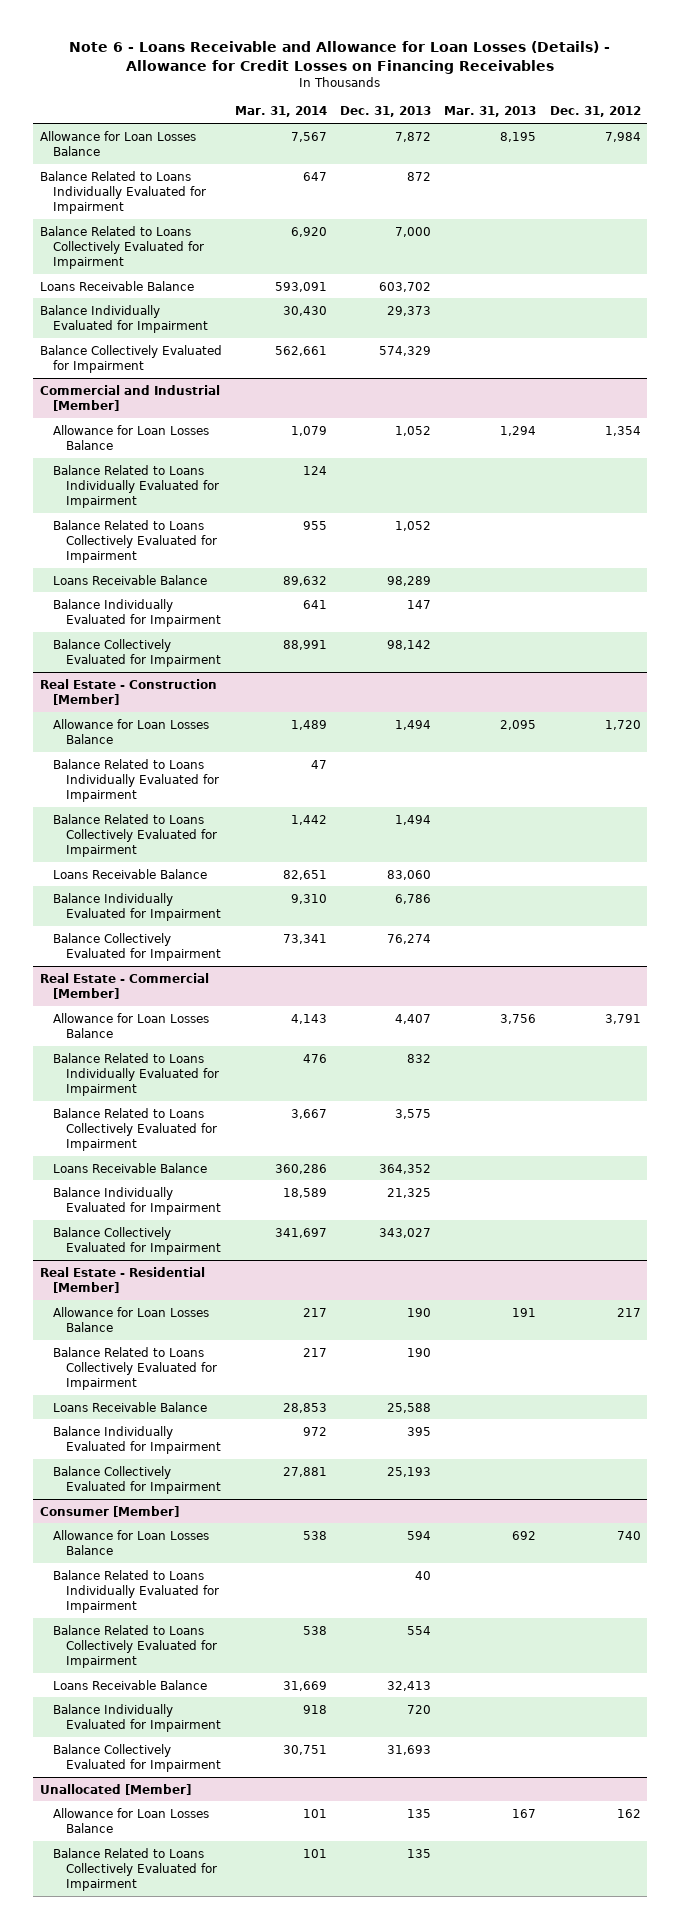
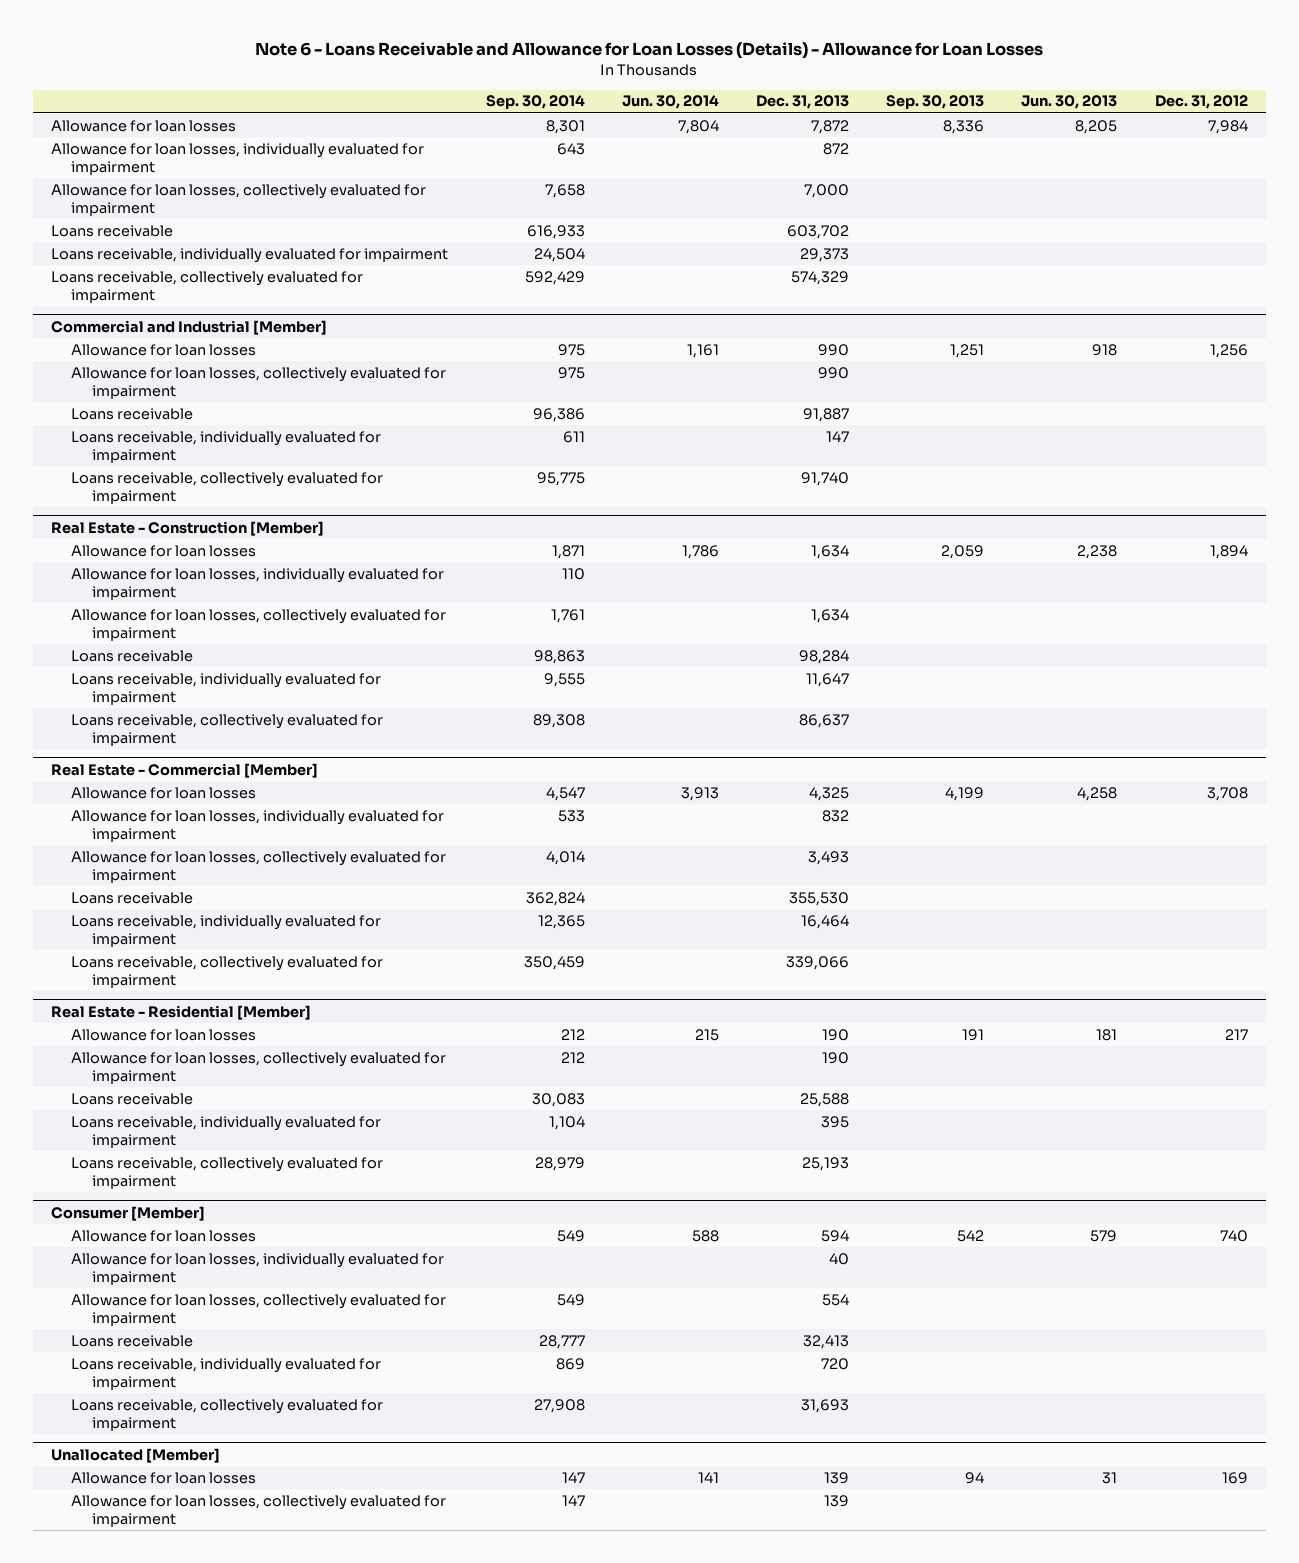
- Note 6 - Loans Receivable and Allowance for Loan Losses (Details) - Allowance for Credit Losses on Financing Receivables
+ Note 6 - Loans Receivable and Allowance for Loan Losses (Details) - Allowance for Loan Losses
- | Mar. 31, 2014 | Dec. 31, 2013 | Mar. 31, 2013 | Dec. 31, 2012
+ | Sep. 30, 2014 | Jun. 30, 2014 | Dec. 31, 2013 | Sep. 30, 2013 | Jun. 30, 2013 | Dec. 31, 2012
- Allowance for Loan Losses Balance | 7,567 | 7,872 | 8,195 | 7,984
- Balance Related to Loans Individually Evaluated for Impairment | 647 | 872 | |
- Balance Related to Loans Collectively Evaluated for Impairment | 6,920 | 7,000 | |
- Loans Receivable Balance | 593,091 | 603,702 | |
- Balance Individually Evaluated for Impairment | 30,430 | 29,373 | |
- Balance Collectively Evaluated for Impairment | 562,661 | 574,329 | |
+ Allowance for loan losses | 8,301 | 7,804 | 7,872 | 8,336 | 8,205 | 7,984
+ Allowance for loan losses, individually evaluated for impairment | 643 | | 872 | | |
+ Allowance for loan losses, collectively evaluated for impairment | 7,658 | | 7,000 | | |
+ Loans receivable | 616,933 | | 603,702 | | |
+ Loans receivable, individually evaluated for impairment | 24,504 | | 29,373 | | |
+ Loans receivable, collectively evaluated for impairment | 592,429 | | 574,329 | | |
@ Commercial and Industrial [Member]
- Allowance for Loan Losses Balance | 1,079 | 1,052 | 1,294 | 1,354
- Balance Related to Loans Individually Evaluated for Impairment | 124 | | |
- Balance Related to Loans Collectively Evaluated for Impairment | 955 | 1,052 | |
- Loans Receivable Balance | 89,632 | 98,289 | |
- Balance Individually Evaluated for Impairment | 641 | 147 | |
- Balance Collectively Evaluated for Impairment | 88,991 | 98,142 | |
+ Allowance for loan losses | 975 | 1,161 | 990 | 1,251 | 918 | 1,256
+ Allowance for loan losses, collectively evaluated for impairment | 975 | | 990 | | |
+ Loans receivable | 96,386 | | 91,887 | | |
+ Loans receivable, individually evaluated for impairment | 611 | | 147 | | |
+ Loans receivable, collectively evaluated for impairment | 95,775 | | 91,740 | | |
@ Real Estate - Construction [Member]
- Allowance for Loan Losses Balance | 1,489 | 1,494 | 2,095 | 1,720
- Balance Related to Loans Individually Evaluated for Impairment | 47 | | |
- Balance Related to Loans Collectively Evaluated for Impairment | 1,442 | 1,494 | |
- Loans Receivable Balance | 82,651 | 83,060 | |
- Balance Individually Evaluated for Impairment | 9,310 | 6,786 | |
- Balance Collectively Evaluated for Impairment | 73,341 | 76,274 | |
+ Allowance for loan losses | 1,871 | 1,786 | 1,634 | 2,059 | 2,238 | 1,894
+ Allowance for loan losses, individually evaluated for impairment | 110 | | | | |
+ Allowance for loan losses, collectively evaluated for impairment | 1,761 | | 1,634 | | |
+ Loans receivable | 98,863 | | 98,284 | | |
+ Loans receivable, individually evaluated for impairment | 9,555 | | 11,647 | | |
+ Loans receivable, collectively evaluated for impairment | 89,308 | | 86,637 | | |
@ Real Estate - Commercial [Member]
- Allowance for Loan Losses Balance | 4,143 | 4,407 | 3,756 | 3,791
- Balance Related to Loans Individually Evaluated for Impairment | 476 | 832 | |
- Balance Related to Loans Collectively Evaluated for Impairment | 3,667 | 3,575 | |
- Loans Receivable Balance | 360,286 | 364,352 | |
- Balance Individually Evaluated for Impairment | 18,589 | 21,325 | |
- Balance Collectively Evaluated for Impairment | 341,697 | 343,027 | |
+ Allowance for loan losses | 4,547 | 3,913 | 4,325 | 4,199 | 4,258 | 3,708
+ Allowance for loan losses, individually evaluated for impairment | 533 | | 832 | | |
+ Allowance for loan losses, collectively evaluated for impairment | 4,014 | | 3,493 | | |
+ Loans receivable | 362,824 | | 355,530 | | |
+ Loans receivable, individually evaluated for impairment | 12,365 | | 16,464 | | |
+ Loans receivable, collectively evaluated for impairment | 350,459 | | 339,066 | | |
@ Real Estate - Residential [Member]
- Allowance for Loan Losses Balance | 217 | 190 | 191 | 217
- Balance Related to Loans Collectively Evaluated for Impairment | 217 | 190 | |
- Loans Receivable Balance | 28,853 | 25,588 | |
- Balance Individually Evaluated for Impairment | 972 | 395 | |
- Balance Collectively Evaluated for Impairment | 27,881 | 25,193 | |
+ Allowance for loan losses | 212 | 215 | 190 | 191 | 181 | 217
+ Allowance for loan losses, collectively evaluated for impairment | 212 | | 190 | | |
+ Loans receivable | 30,083 | | 25,588 | | |
+ Loans receivable, individually evaluated for impairment | 1,104 | | 395 | | |
+ Loans receivable, collectively evaluated for impairment | 28,979 | | 25,193 | | |
@ Consumer [Member]
- Allowance for Loan Losses Balance | 538 | 594 | 692 | 740
- Balance Related to Loans Individually Evaluated for Impairment | | 40 | |
- Balance Related to Loans Collectively Evaluated for Impairment | 538 | 554 | |
- Loans Receivable Balance | 31,669 | 32,413 | |
- Balance Individually Evaluated for Impairment | 918 | 720 | |
- Balance Collectively Evaluated for Impairment | 30,751 | 31,693 | |
+ Allowance for loan losses | 549 | 588 | 594 | 542 | 579 | 740
+ Allowance for loan losses, individually evaluated for impairment | | | 40 | | |
+ Allowance for loan losses, collectively evaluated for impairment | 549 | | 554 | | |
+ Loans receivable | 28,777 | | 32,413 | | |
+ Loans receivable, individually evaluated for impairment | 869 | | 720 | | |
+ Loans receivable, collectively evaluated for impairment | 27,908 | | 31,693 | | |
@ Unallocated [Member]
- Allowance for Loan Losses Balance | 101 | 135 | 167 | 162
- Balance Related to Loans Collectively Evaluated for Impairment | 101 | 135 | |
+ Allowance for loan losses | 147 | 141 | 139 | 94 | 31 | 169
+ Allowance for loan losses, collectively evaluated for impairment | 147 | | 139 | | |

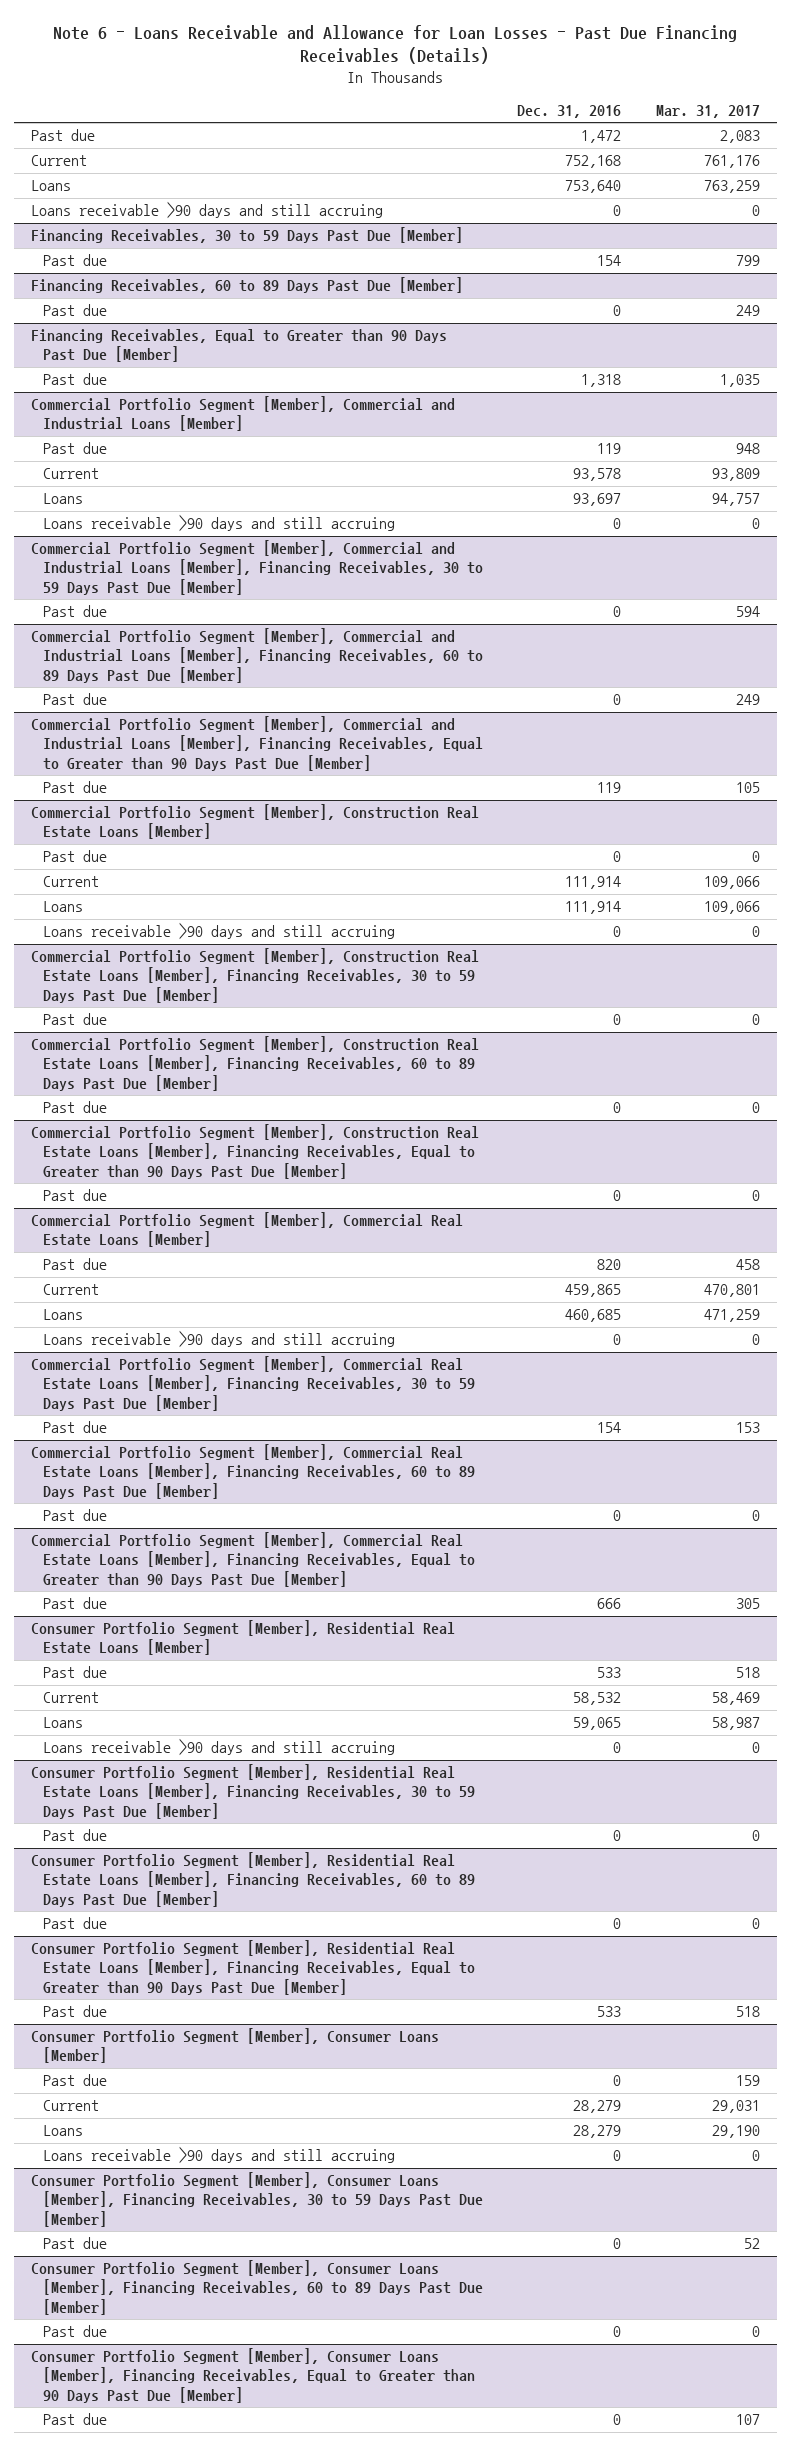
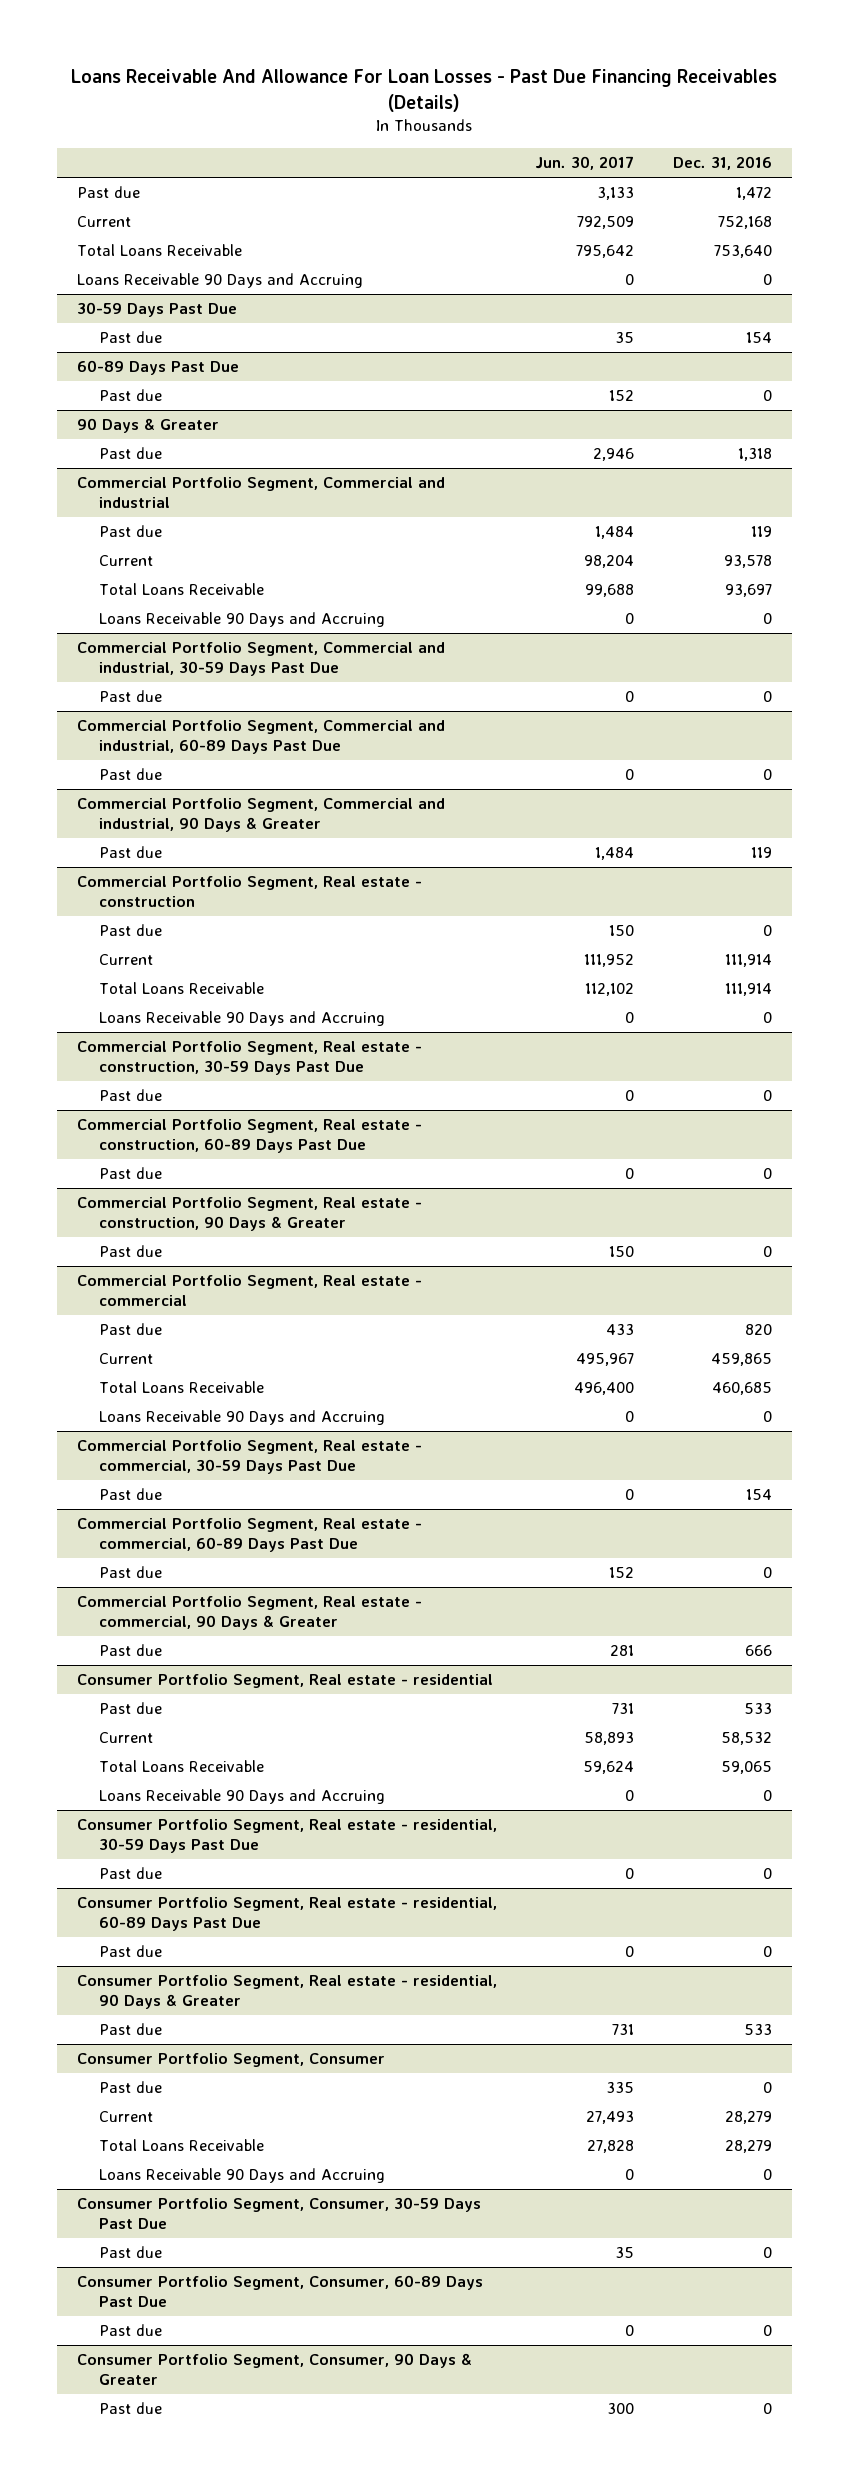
- Note 6 - Loans Receivable and Allowance for Loan Losses - Past Due Financing Receivables (Details)
+ Loans Receivable And Allowance For Loan Losses - Past Due Financing Receivables (Details)
- | Dec. 31, 2016 | Mar. 31, 2017
+ | Jun. 30, 2017 | Dec. 31, 2016
- Loans | 753,640 | 763,259
- Loans receivable >90 days and still accruing | 0 | 0
- Financing Receivables, 30 to 59 Days Past Due [Member]
+ Total Loans Receivable | 795,642 | 753,640
+ Loans Receivable 90 Days and Accruing | 0 | 0
+ 30-59 Days Past Due
- Financing Receivables, 60 to 89 Days Past Due [Member]
+ 60-89 Days Past Due
- Financing Receivables, Equal to Greater than 90 Days Past Due [Member]
+ 90 Days & Greater
- Commercial Portfolio Segment [Member], Commercial and Industrial Loans [Member]
+ Commercial Portfolio Segment, Commercial and industrial
- Loans | 93,697 | 94,757
- Loans receivable >90 days and still accruing | 0 | 0
- Commercial Portfolio Segment [Member], Commercial and Industrial Loans [Member], Financing Receivables, 30 to 59 Days Past Due [Member]
+ Total Loans Receivable | 99,688 | 93,697
+ Loans Receivable 90 Days and Accruing | 0 | 0
+ Commercial Portfolio Segment, Commercial and industrial, 30-59 Days Past Due
- Commercial Portfolio Segment [Member], Commercial and Industrial Loans [Member], Financing Receivables, 60 to 89 Days Past Due [Member]
+ Commercial Portfolio Segment, Commercial and industrial, 60-89 Days Past Due
- Commercial Portfolio Segment [Member], Commercial and Industrial Loans [Member], Financing Receivables, Equal to Greater than 90 Days Past Due [Member]
+ Commercial Portfolio Segment, Commercial and industrial, 90 Days & Greater
- Commercial Portfolio Segment [Member], Construction Real Estate Loans [Member]
+ Commercial Portfolio Segment, Real estate - construction
- Loans | 111,914 | 109,066
- Loans receivable >90 days and still accruing | 0 | 0
- Commercial Portfolio Segment [Member], Construction Real Estate Loans [Member], Financing Receivables, 30 to 59 Days Past Due [Member]
+ Total Loans Receivable | 112,102 | 111,914
+ Loans Receivable 90 Days and Accruing | 0 | 0
+ Commercial Portfolio Segment, Real estate - construction, 30-59 Days Past Due
- Commercial Portfolio Segment [Member], Construction Real Estate Loans [Member], Financing Receivables, 60 to 89 Days Past Due [Member]
+ Commercial Portfolio Segment, Real estate - construction, 60-89 Days Past Due
- Commercial Portfolio Segment [Member], Construction Real Estate Loans [Member], Financing Receivables, Equal to Greater than 90 Days Past Due [Member]
+ Commercial Portfolio Segment, Real estate - construction, 90 Days & Greater
- Commercial Portfolio Segment [Member], Commercial Real Estate Loans [Member]
+ Commercial Portfolio Segment, Real estate - commercial
- Loans | 460,685 | 471,259
- Loans receivable >90 days and still accruing | 0 | 0
- Commercial Portfolio Segment [Member], Commercial Real Estate Loans [Member], Financing Receivables, 30 to 59 Days Past Due [Member]
+ Total Loans Receivable | 496,400 | 460,685
+ Loans Receivable 90 Days and Accruing | 0 | 0
+ Commercial Portfolio Segment, Real estate - commercial, 30-59 Days Past Due
- Commercial Portfolio Segment [Member], Commercial Real Estate Loans [Member], Financing Receivables, 60 to 89 Days Past Due [Member]
+ Commercial Portfolio Segment, Real estate - commercial, 60-89 Days Past Due
- Commercial Portfolio Segment [Member], Commercial Real Estate Loans [Member], Financing Receivables, Equal to Greater than 90 Days Past Due [Member]
+ Commercial Portfolio Segment, Real estate - commercial, 90 Days & Greater
- Consumer Portfolio Segment [Member], Residential Real Estate Loans [Member]
+ Consumer Portfolio Segment, Real estate - residential
- Loans | 59,065 | 58,987
- Loans receivable >90 days and still accruing | 0 | 0
- Consumer Portfolio Segment [Member], Residential Real Estate Loans [Member], Financing Receivables, 30 to 59 Days Past Due [Member]
+ Total Loans Receivable | 59,624 | 59,065
+ Loans Receivable 90 Days and Accruing | 0 | 0
+ Consumer Portfolio Segment, Real estate - residential, 30-59 Days Past Due
- Consumer Portfolio Segment [Member], Residential Real Estate Loans [Member], Financing Receivables, 60 to 89 Days Past Due [Member]
+ Consumer Portfolio Segment, Real estate - residential, 60-89 Days Past Due
- Consumer Portfolio Segment [Member], Residential Real Estate Loans [Member], Financing Receivables, Equal to Greater than 90 Days Past Due [Member]
+ Consumer Portfolio Segment, Real estate - residential, 90 Days & Greater
- Consumer Portfolio Segment [Member], Consumer Loans [Member]
+ Consumer Portfolio Segment, Consumer
- Loans | 28,279 | 29,190
- Loans receivable >90 days and still accruing | 0 | 0
- Consumer Portfolio Segment [Member], Consumer Loans [Member], Financing Receivables, 30 to 59 Days Past Due [Member]
+ Total Loans Receivable | 27,828 | 28,279
+ Loans Receivable 90 Days and Accruing | 0 | 0
+ Consumer Portfolio Segment, Consumer, 30-59 Days Past Due
- Consumer Portfolio Segment [Member], Consumer Loans [Member], Financing Receivables, 60 to 89 Days Past Due [Member]
+ Consumer Portfolio Segment, Consumer, 60-89 Days Past Due
- Consumer Portfolio Segment [Member], Consumer Loans [Member], Financing Receivables, Equal to Greater than 90 Days Past Due [Member]
+ Consumer Portfolio Segment, Consumer, 90 Days & Greater

